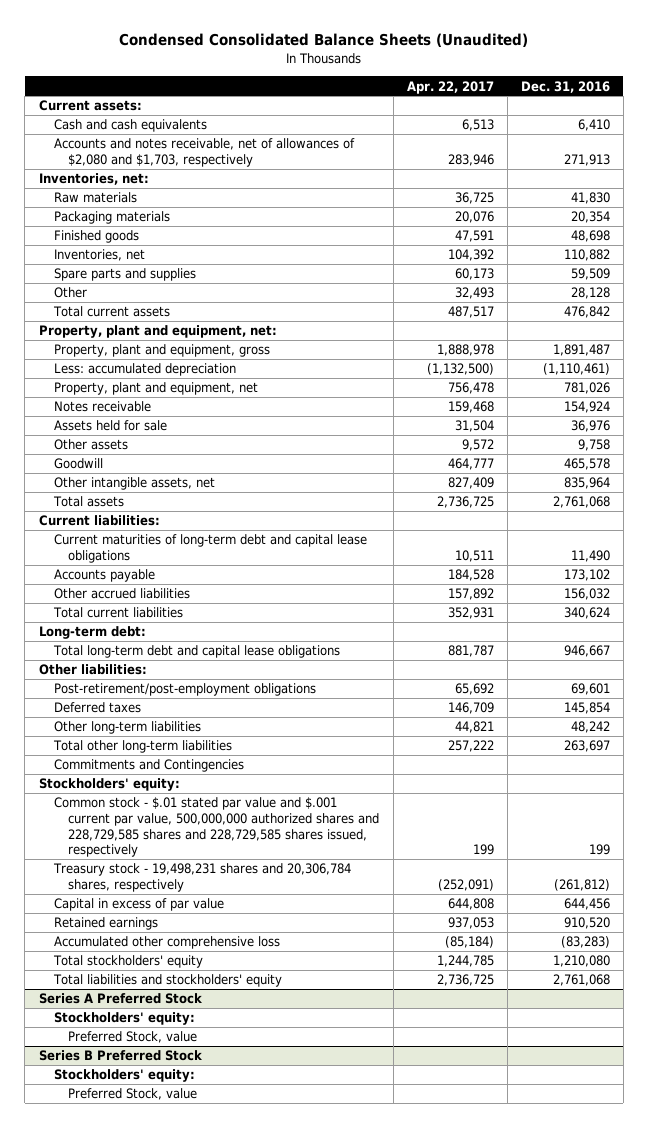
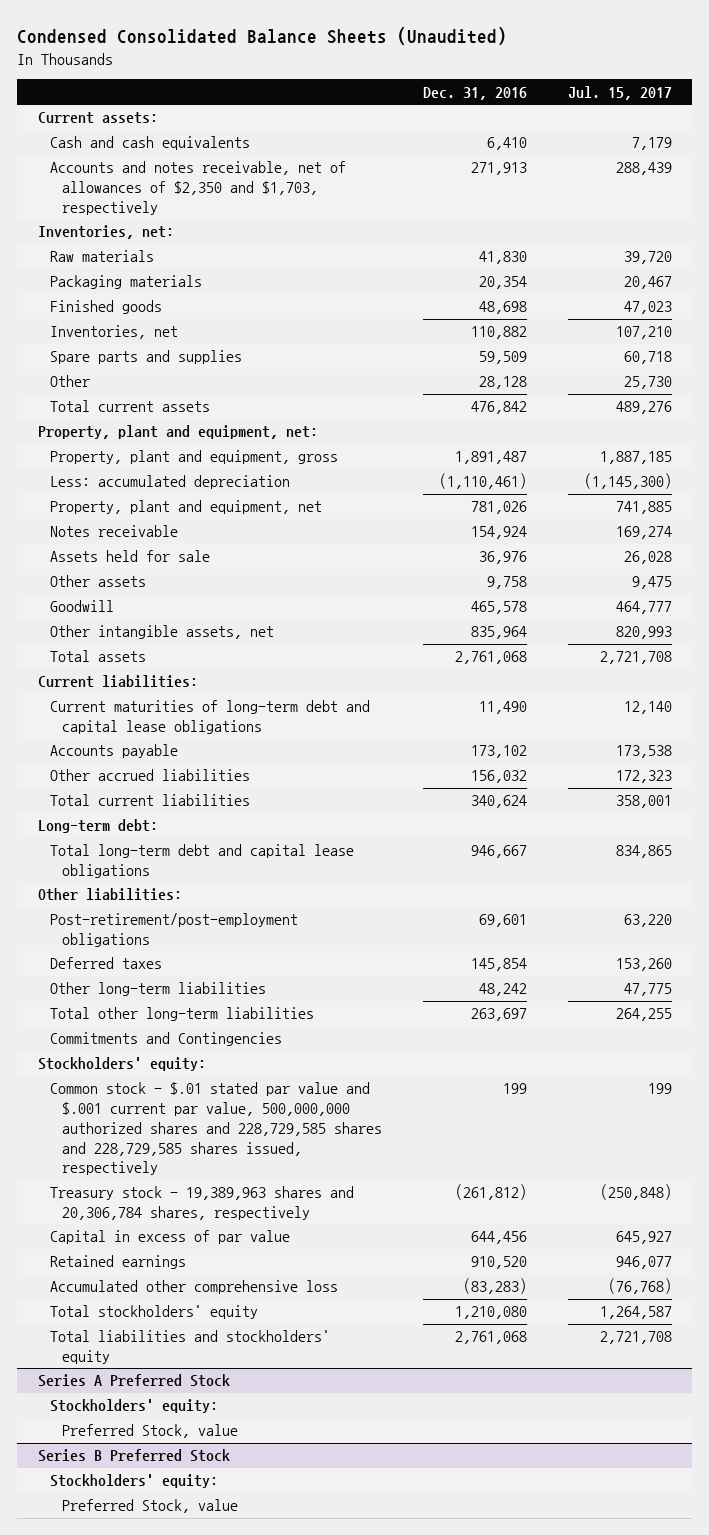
- | Apr. 22, 2017 | Dec. 31, 2016
+ | Dec. 31, 2016 | Jul. 15, 2017
- Accounts and notes receivable, net of allowances of $2,080 and $1,703, respectively | 283,946 | 271,913
+ Accounts and notes receivable, net of allowances of $2,350 and $1,703, respectively | 271,913 | 288,439
- Treasury stock - 19,498,231 shares and 20,306,784 shares, respectively | (252,091) | (261,812)
+ Treasury stock - 19,389,963 shares and 20,306,784 shares, respectively | (261,812) | (250,848)

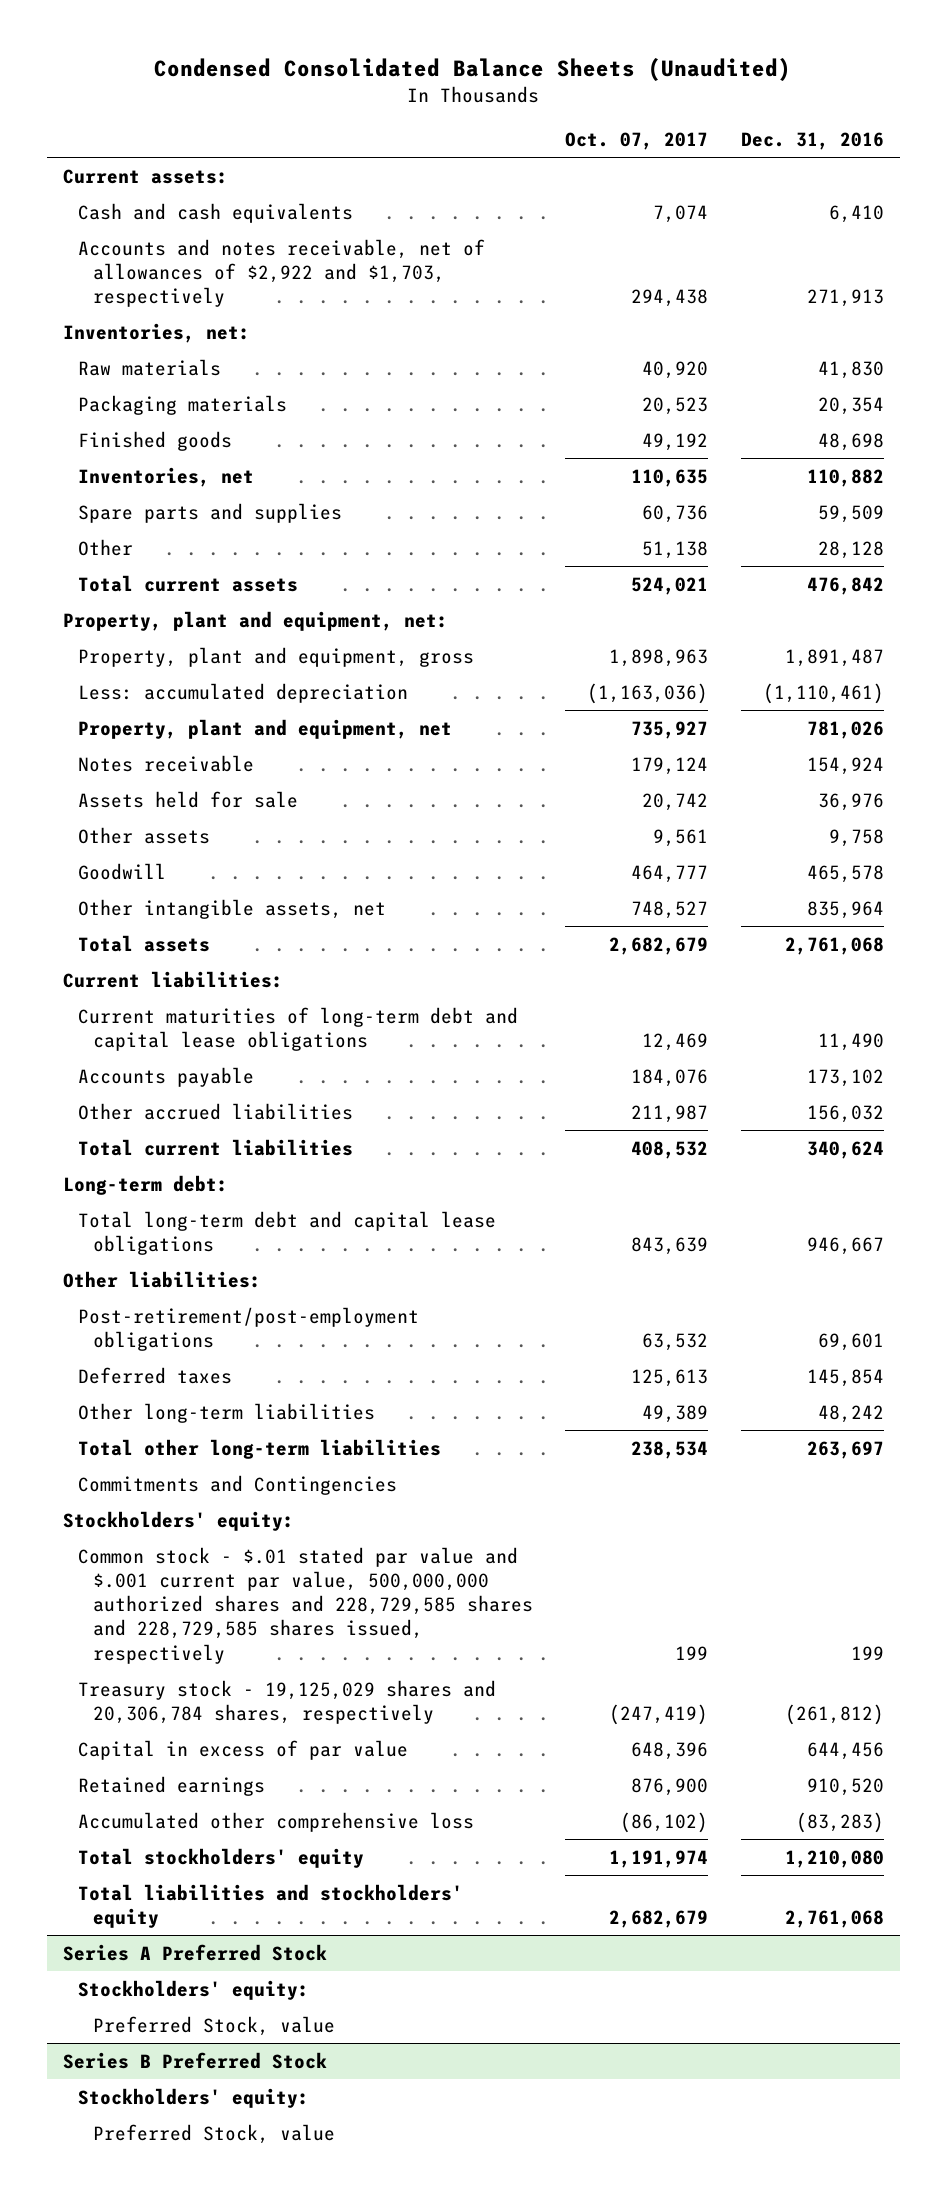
- | Dec. 31, 2016 | Jul. 15, 2017
+ | Oct. 07, 2017 | Dec. 31, 2016
- Accounts and notes receivable, net of allowances of $2,350 and $1,703, respectively | 271,913 | 288,439
+ Accounts and notes receivable, net of allowances of $2,922 and $1,703, respectively | 294,438 | 271,913
- Treasury stock - 19,389,963 shares and 20,306,784 shares, respectively | (261,812) | (250,848)
+ Treasury stock - 19,125,029 shares and 20,306,784 shares, respectively | (247,419) | (261,812)

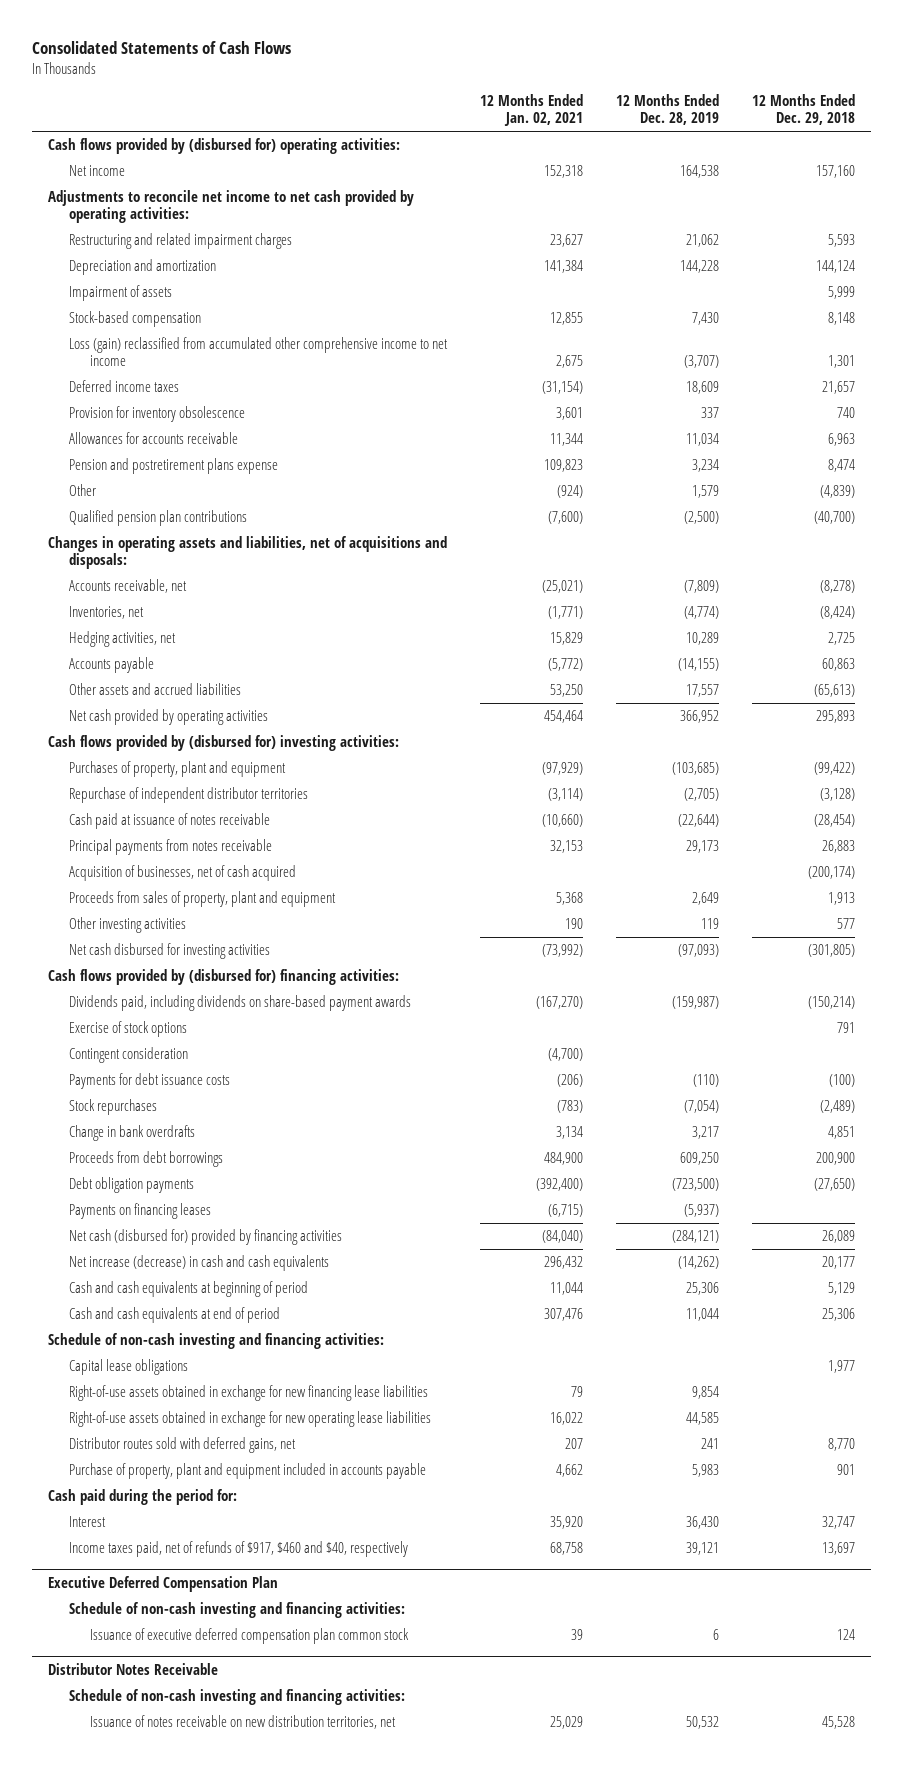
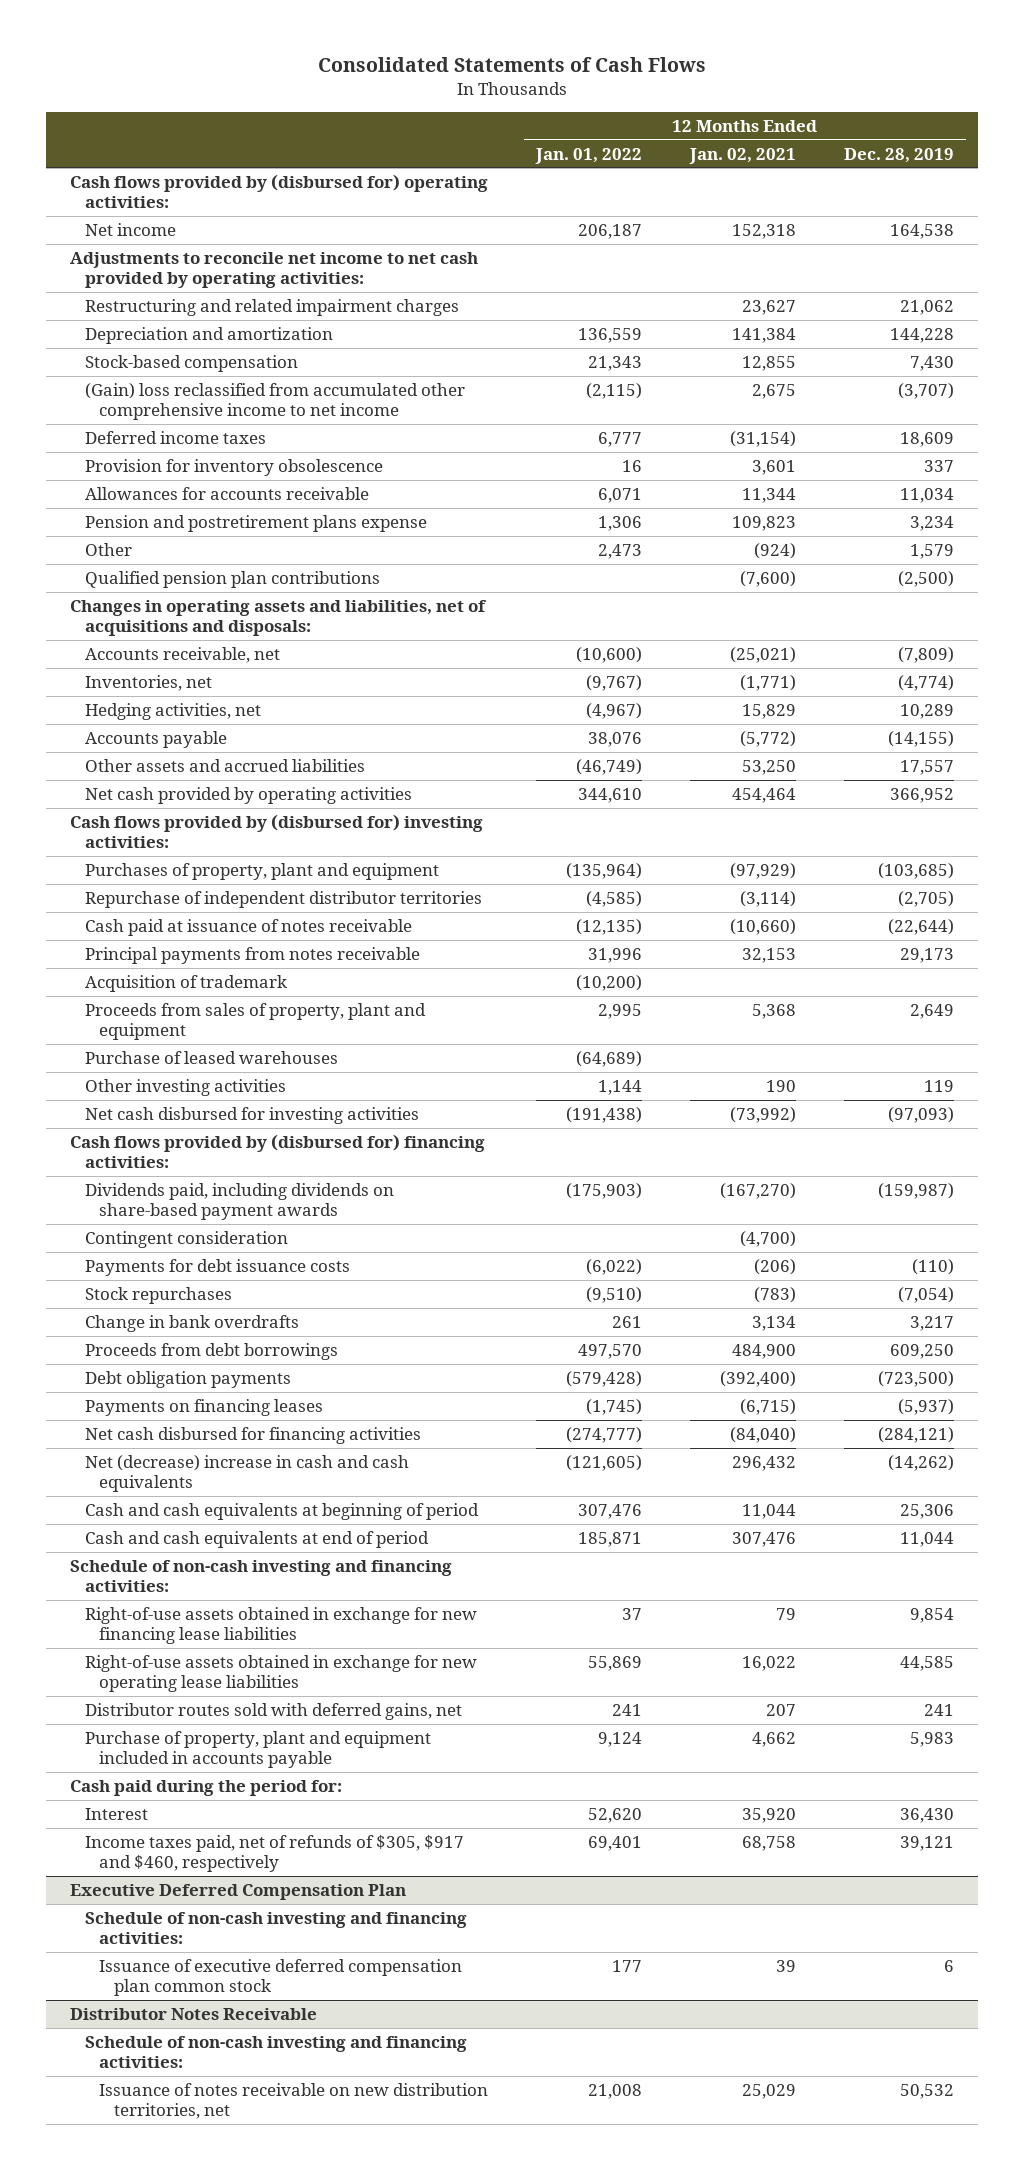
- | 12 Months Ended Jan. 02, 2021 | 12 Months Ended Dec. 28, 2019 | 12 Months Ended Dec. 29, 2018
+ | 12 Months Ended Jan. 01, 2022 | 12 Months Ended Jan. 02, 2021 | 12 Months Ended Dec. 28, 2019
- Impairment of assets | | | 5,999
- Loss (gain) reclassified from accumulated other comprehensive income to net income | 2,675 | (3,707) | 1,301
+ (Gain) loss reclassified from accumulated other comprehensive income to net income | (2,115) | 2,675 | (3,707)
- Acquisition of businesses, net of cash acquired | | | (200,174)
+ Acquisition of trademark | (10,200) | |
+ Purchase of leased warehouses | (64,689) | |
- Exercise of stock options | | | 791
- Net cash (disbursed for) provided by financing activities | (84,040) | (284,121) | 26,089
- Net increase (decrease) in cash and cash equivalents | 296,432 | (14,262) | 20,177
+ Net cash disbursed for financing activities | (274,777) | (84,040) | (284,121)
+ Net (decrease) increase in cash and cash equivalents | (121,605) | 296,432 | (14,262)
- Capital lease obligations | | | 1,977
- Income taxes paid, net of refunds of $917, $460 and $40, respectively | 68,758 | 39,121 | 13,697
+ Income taxes paid, net of refunds of $305, $917 and $460, respectively | 69,401 | 68,758 | 39,121

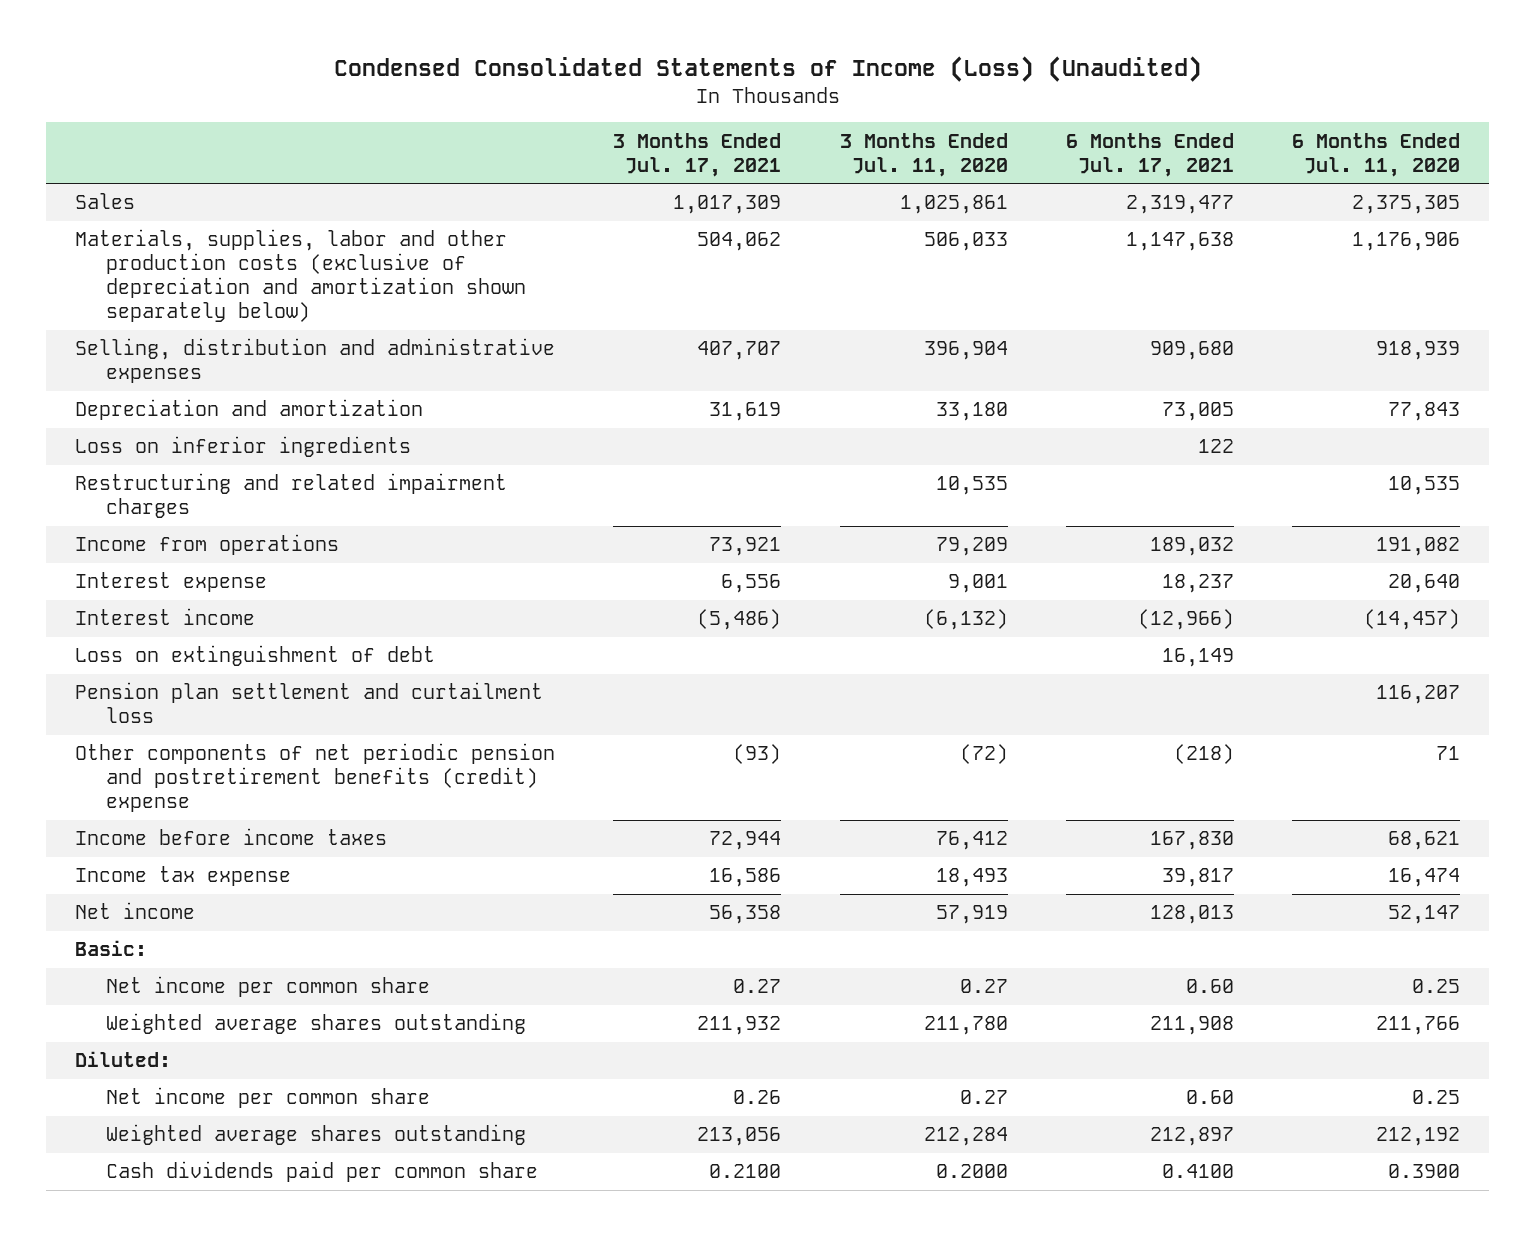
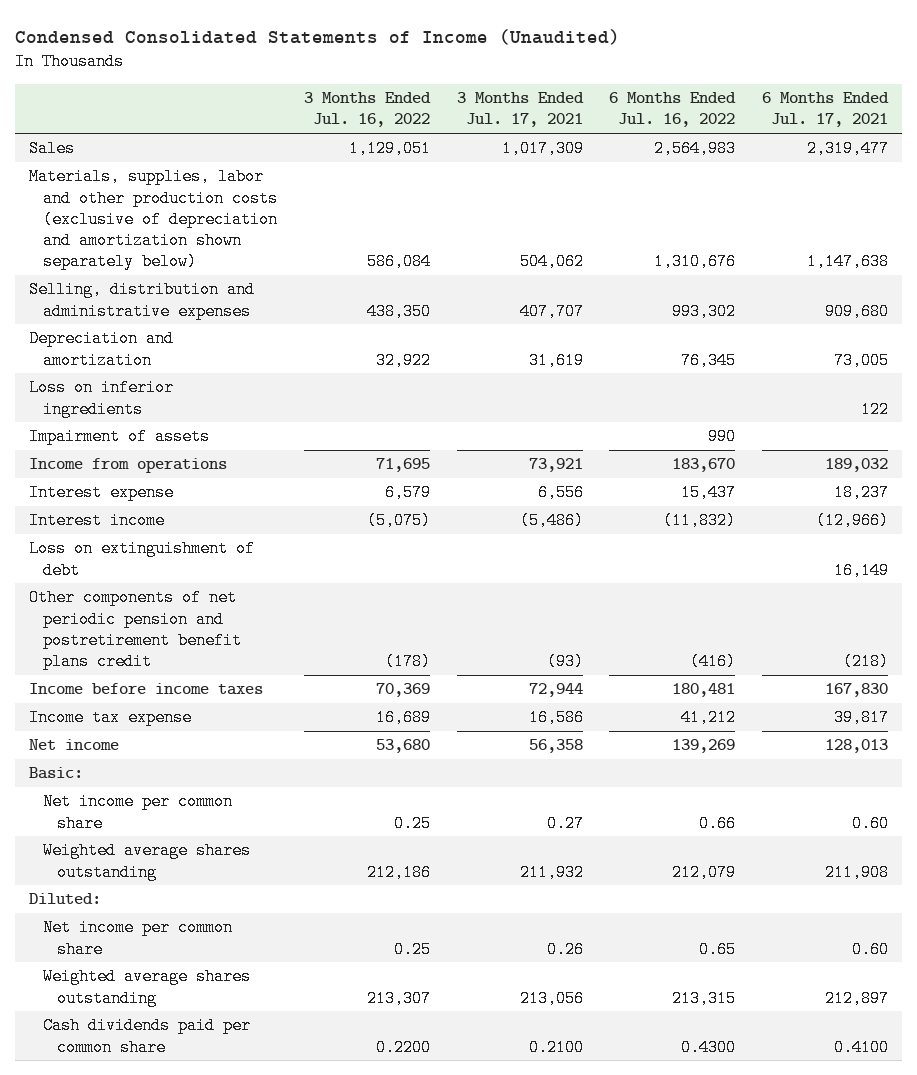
- Condensed Consolidated Statements of Income (Loss) (Unaudited)
+ Condensed Consolidated Statements of Income (Unaudited)
- | 3 Months Ended Jul. 17, 2021 | 3 Months Ended Jul. 11, 2020 | 6 Months Ended Jul. 17, 2021 | 6 Months Ended Jul. 11, 2020
+ | 3 Months Ended Jul. 16, 2022 | 3 Months Ended Jul. 17, 2021 | 6 Months Ended Jul. 16, 2022 | 6 Months Ended Jul. 17, 2021
- Restructuring and related impairment charges | | 10,535 | | 10,535
+ Impairment of assets | | | 990 |
- Pension plan settlement and curtailment loss | | | | 116,207
- Other components of net periodic pension and postretirement benefits (credit) expense | (93) | (72) | (218) | 71
+ Other components of net periodic pension and postretirement benefit plans credit | (178) | (93) | (416) | (218)

